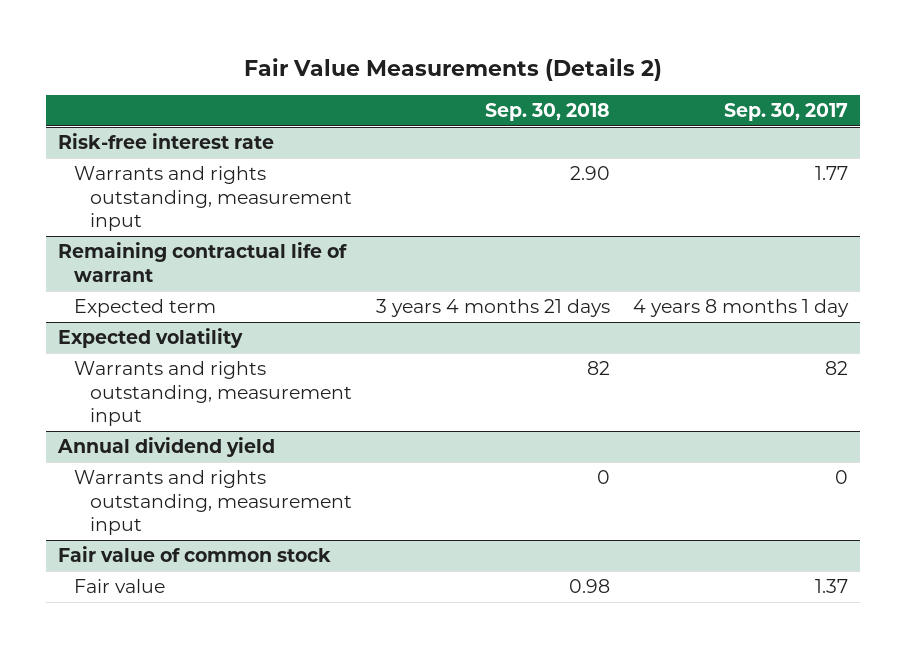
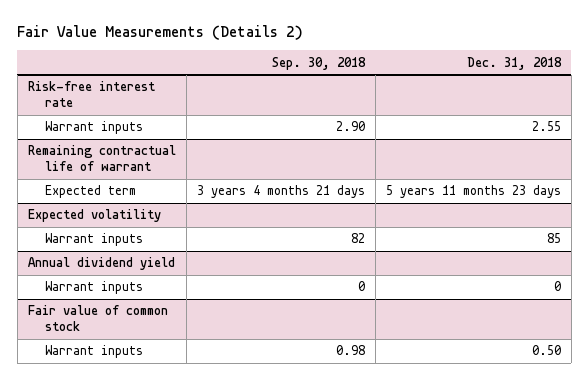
- | Sep. 30, 2018 | Sep. 30, 2017
+ | Sep. 30, 2018 | Dec. 31, 2018
@ Risk-free interest rate
- Warrants and rights outstanding, measurement input | 2.90 | 1.77
+ Warrant inputs | 2.90 | 2.55
@ Expected volatility
- Warrants and rights outstanding, measurement input | 82 | 82
+ Warrant inputs | 82 | 85
@ Annual dividend yield
- Warrants and rights outstanding, measurement input | 0 | 0
+ Warrant inputs | 0 | 0
@ Fair value of common stock
- Fair value | 0.98 | 1.37
+ Warrant inputs | 0.98 | 0.50

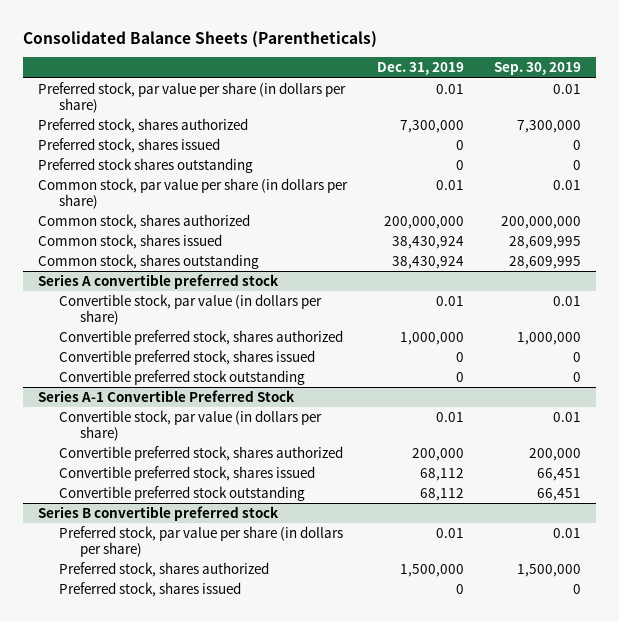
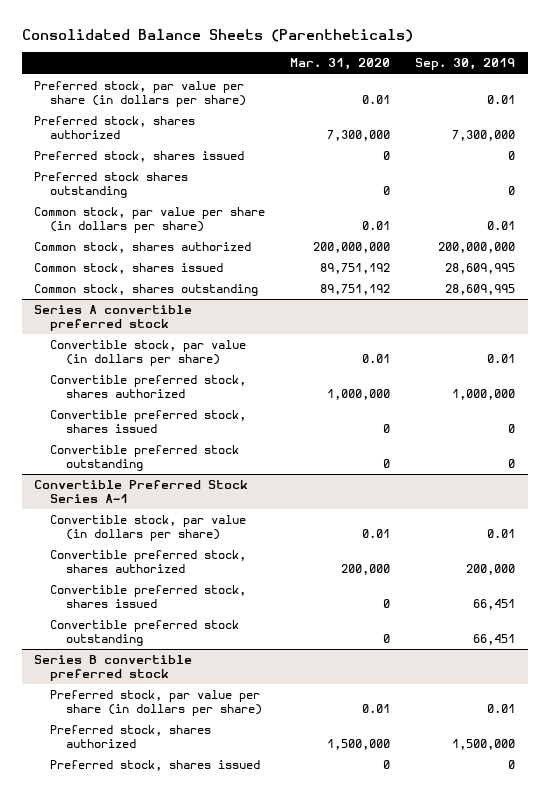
- | Dec. 31, 2019 | Sep. 30, 2019
+ | Mar. 31, 2020 | Sep. 30, 2019
- Series A-1 Convertible Preferred Stock
+ Convertible Preferred Stock Series A-1

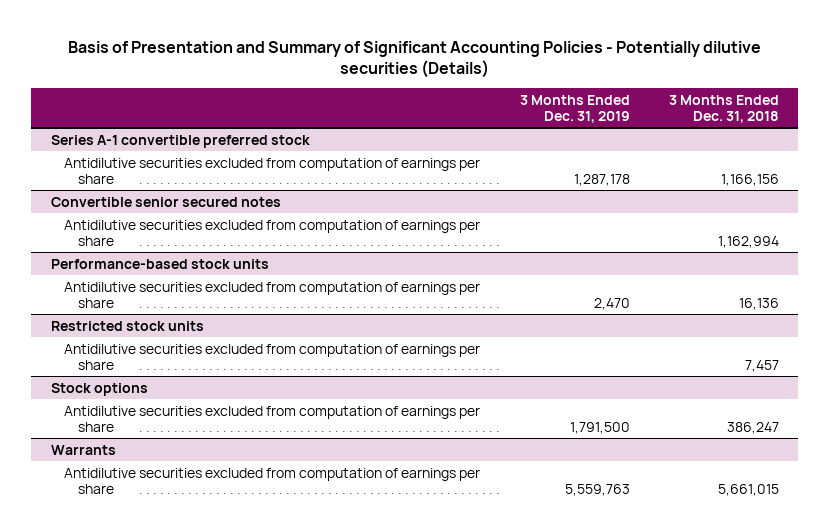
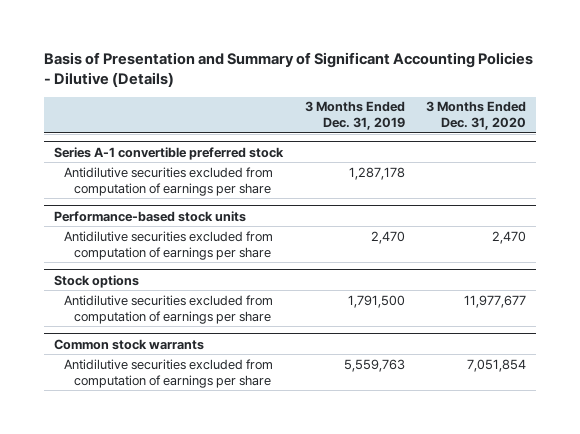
- Basis of Presentation and Summary of Significant Accounting Policies - Potentially dilutive securities (Details)
+ Basis of Presentation and Summary of Significant Accounting Policies - Dilutive (Details)
- | 3 Months Ended Dec. 31, 2019 | 3 Months Ended Dec. 31, 2018
+ | 3 Months Ended Dec. 31, 2019 | 3 Months Ended Dec. 31, 2020
- Convertible senior secured notes
- Antidilutive securities excluded from computation of earnings per share | | 1,162,994
- Restricted stock units
- Antidilutive securities excluded from computation of earnings per share | | 7,457
- Warrants
+ Common stock warrants

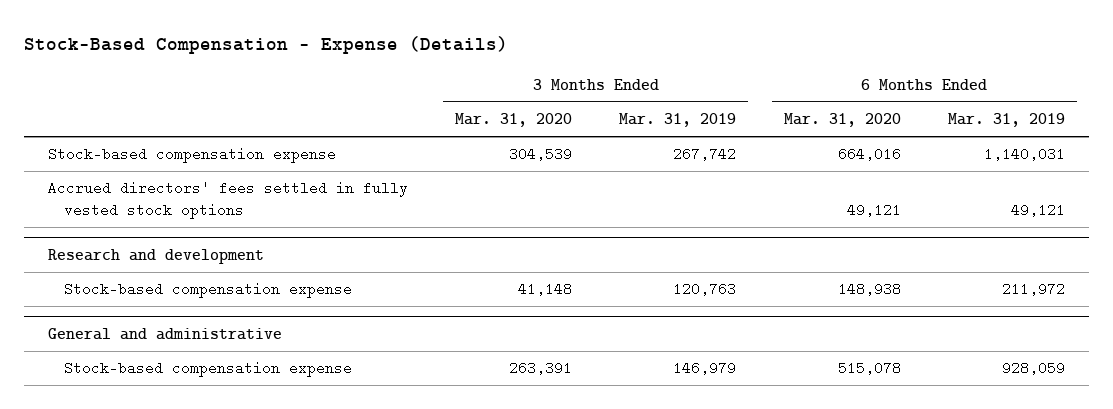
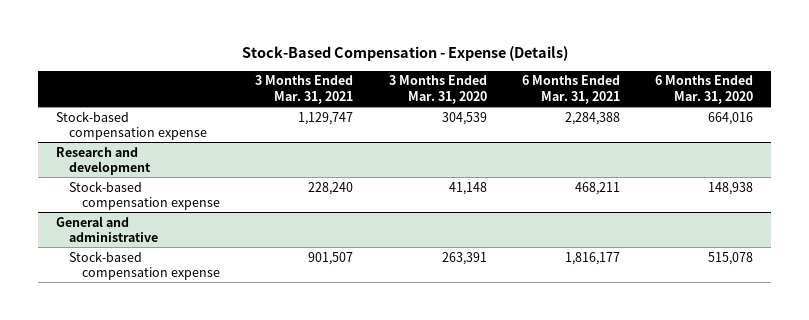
- | 3 Months Ended Mar. 31, 2020 | 3 Months Ended Mar. 31, 2019 | 6 Months Ended Mar. 31, 2020 | 6 Months Ended Mar. 31, 2019
+ | 3 Months Ended Mar. 31, 2021 | 3 Months Ended Mar. 31, 2020 | 6 Months Ended Mar. 31, 2021 | 6 Months Ended Mar. 31, 2020
- Accrued directors' fees settled in fully vested stock options | | | 49,121 | 49,121

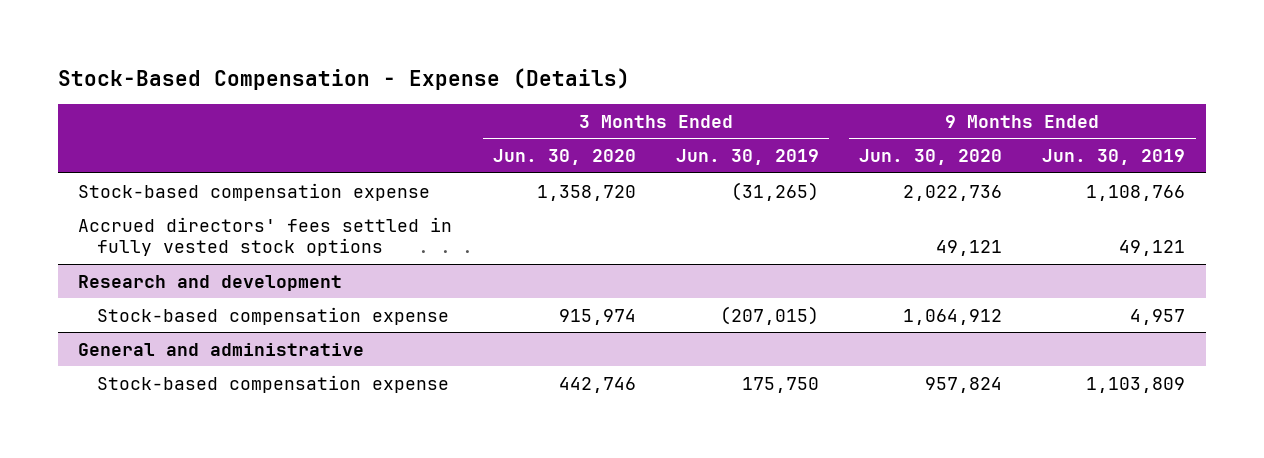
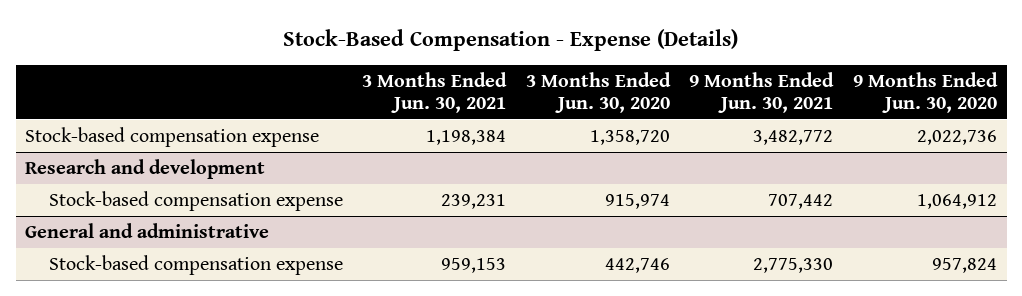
- | 3 Months Ended Jun. 30, 2020 | 3 Months Ended Jun. 30, 2019 | 9 Months Ended Jun. 30, 2020 | 9 Months Ended Jun. 30, 2019
+ | 3 Months Ended Jun. 30, 2021 | 3 Months Ended Jun. 30, 2020 | 9 Months Ended Jun. 30, 2021 | 9 Months Ended Jun. 30, 2020
- Accrued directors' fees settled in fully vested stock options | | | 49,121 | 49,121

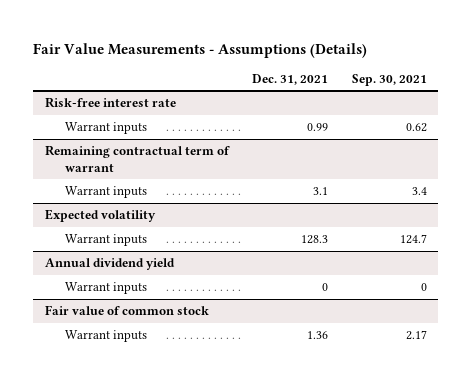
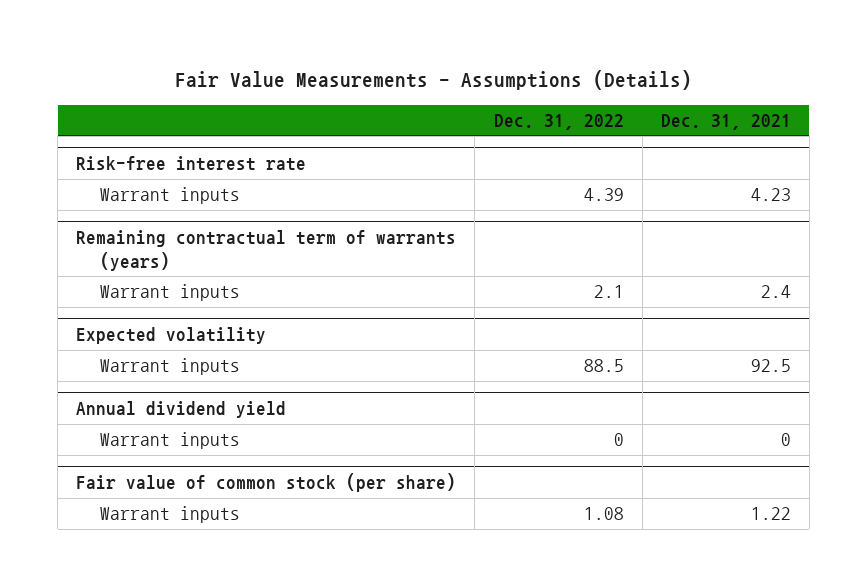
- | Dec. 31, 2021 | Sep. 30, 2021
+ | Dec. 31, 2022 | Dec. 31, 2021
@ Risk-free interest rate
- Warrant inputs | 0.99 | 0.62
- Remaining contractual term of warrant
- Warrant inputs | 3.1 | 3.4
@ Risk-free interest rate
+ Warrant inputs | 4.39 | 4.23
+ Remaining contractual term of warrants (years)
+ Warrant inputs | 2.1 | 2.4
@ Expected volatility
- Warrant inputs | 128.3 | 124.7
+ Warrant inputs | 88.5 | 92.5
- Fair value of common stock
- Warrant inputs | 1.36 | 2.17
+ Fair value of common stock (per share)
+ Warrant inputs | 1.08 | 1.22

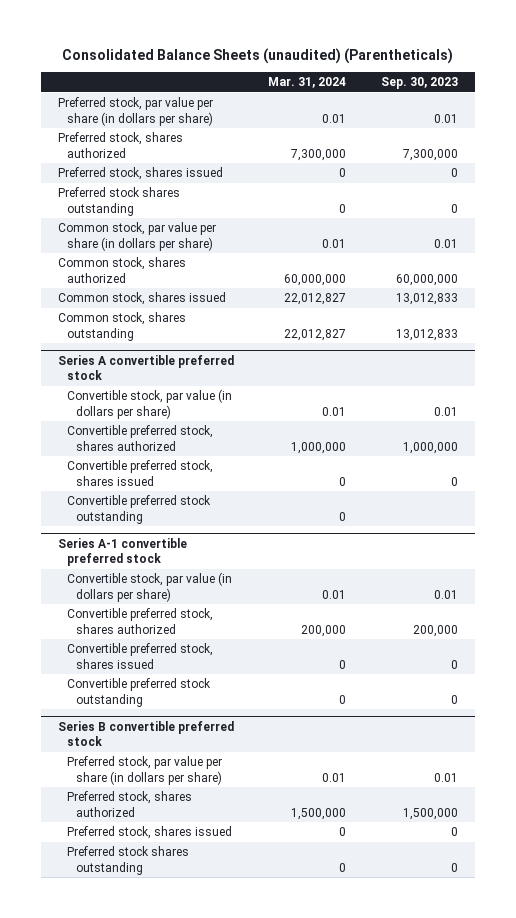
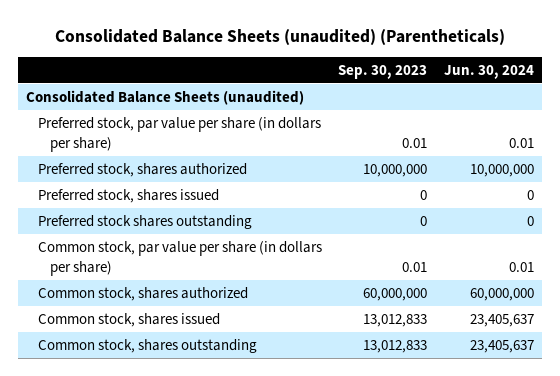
- | Mar. 31, 2024 | Sep. 30, 2023
+ | Sep. 30, 2023 | Jun. 30, 2024
+ Consolidated Balance Sheets (unaudited)
- Preferred stock, shares authorized | 7,300,000 | 7,300,000
+ Preferred stock, shares authorized | 10,000,000 | 10,000,000
- Series A convertible preferred stock
- Convertible stock, par value (in dollars per share) | 0.01 | 0.01
- Convertible preferred stock, shares authorized | 1,000,000 | 1,000,000
- Convertible preferred stock, shares issued | 0 | 0
- Convertible preferred stock outstanding | 0 |
- Series A-1 convertible preferred stock
- Convertible stock, par value (in dollars per share) | 0.01 | 0.01
- Convertible preferred stock, shares authorized | 200,000 | 200,000
- Convertible preferred stock, shares issued | 0 | 0
- Convertible preferred stock outstanding | 0 | 0
- Series B convertible preferred stock
- Preferred stock, par value per share (in dollars per share) | 0.01 | 0.01
- Preferred stock, shares authorized | 1,500,000 | 1,500,000
- Preferred stock, shares issued | 0 | 0
- Preferred stock shares outstanding | 0 | 0

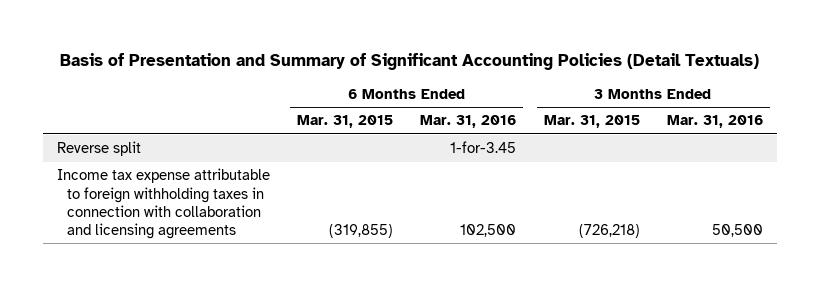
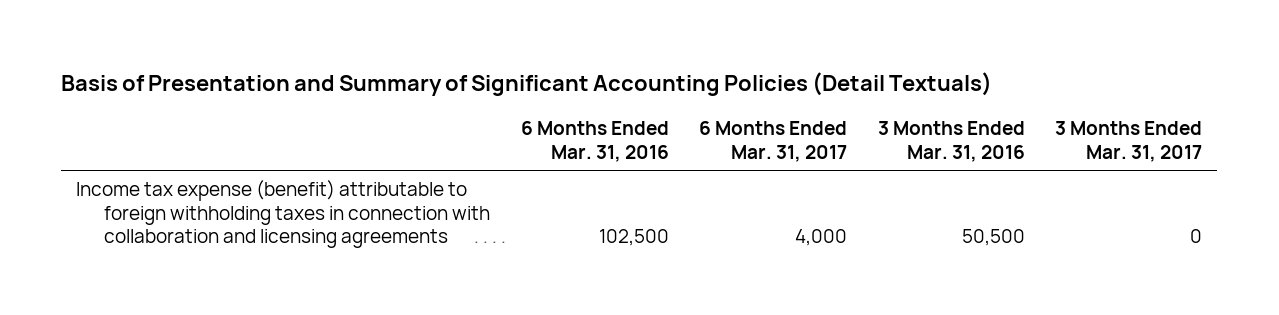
- | 6 Months Ended Mar. 31, 2015 | 6 Months Ended Mar. 31, 2016 | 3 Months Ended Mar. 31, 2015 | 3 Months Ended Mar. 31, 2016
+ | 6 Months Ended Mar. 31, 2016 | 6 Months Ended Mar. 31, 2017 | 3 Months Ended Mar. 31, 2016 | 3 Months Ended Mar. 31, 2017
- Reverse split | | 1-for-3.45 | |
- Income tax expense attributable to foreign withholding taxes in connection with collaboration and licensing agreements | (319,855) | 102,500 | (726,218) | 50,500
+ Income tax expense (benefit) attributable to foreign withholding taxes in connection with collaboration and licensing agreements | 102,500 | 4,000 | 50,500 | 0

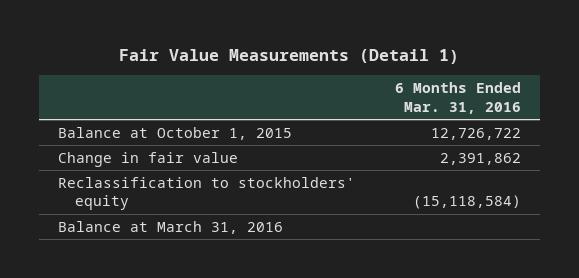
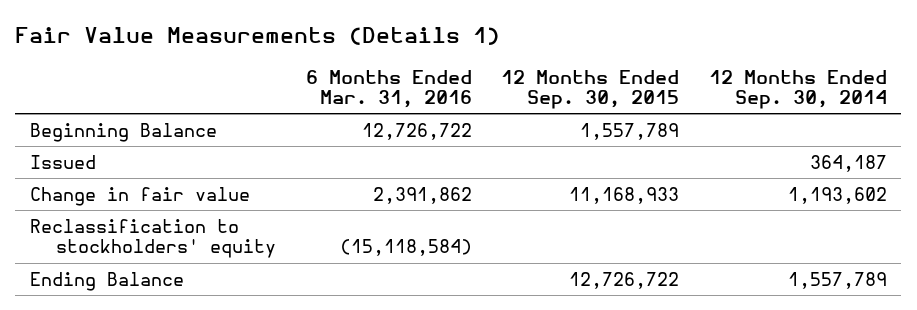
- Fair Value Measurements (Detail 1)
+ Fair Value Measurements (Details 1)
- | 6 Months Ended Mar. 31, 2016
+ | 6 Months Ended Mar. 31, 2016 | 12 Months Ended Sep. 30, 2015 | 12 Months Ended Sep. 30, 2014
- Balance at October 1, 2015 | 12,726,722
+ Beginning Balance | 12,726,722 | 1,557,789 |
+ Issued | | | 364,187
- Balance at March 31, 2016
+ Ending Balance | | 12,726,722 | 1,557,789

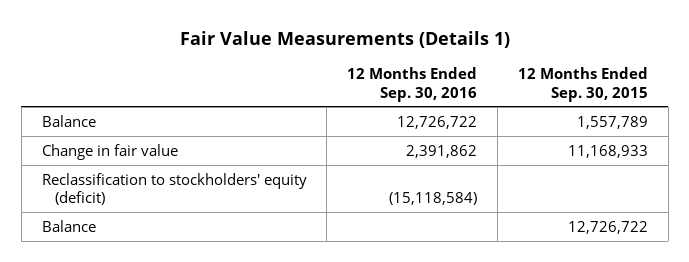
- | 6 Months Ended Mar. 31, 2016 | 12 Months Ended Sep. 30, 2015 | 12 Months Ended Sep. 30, 2014
+ | 12 Months Ended Sep. 30, 2016 | 12 Months Ended Sep. 30, 2015
- Beginning Balance | 12,726,722 | 1,557,789 |
- Issued | | | 364,187
+ Balance | 12,726,722 | 1,557,789
- Reclassification to stockholders' equity | (15,118,584) | |
- Ending Balance | | 12,726,722 | 1,557,789
+ Reclassification to stockholders' equity (deficit) | (15,118,584) |
+ Balance | | 12,726,722

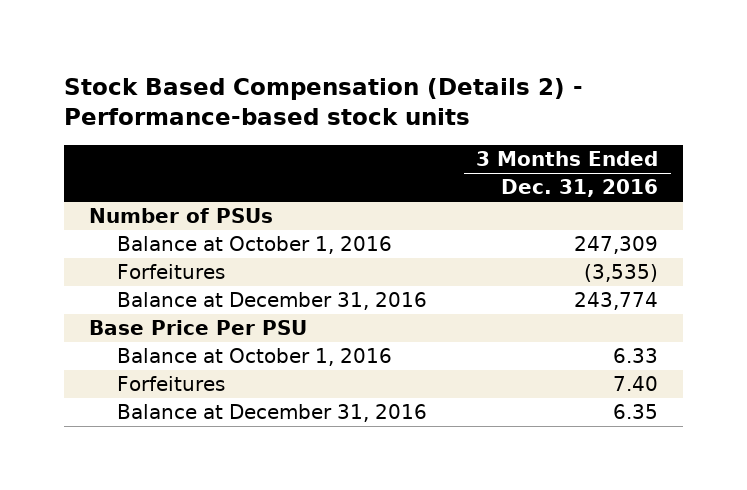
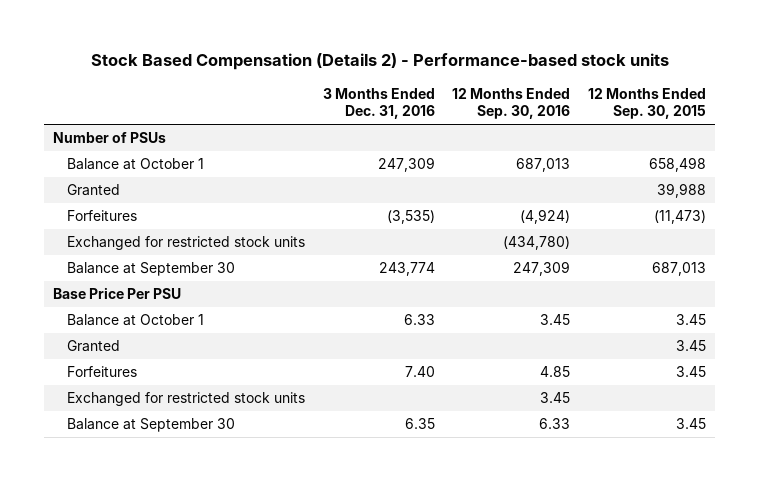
- | 3 Months Ended Dec. 31, 2016
+ | 3 Months Ended Dec. 31, 2016 | 12 Months Ended Sep. 30, 2016 | 12 Months Ended Sep. 30, 2015
- Balance at October 1, 2016 | 247,309
+ Balance at October 1 | 247,309 | 687,013 | 658,498
+ Granted | | | 39,988
- Balance at December 31, 2016 | 243,774
+ Exchanged for restricted stock units | | (434,780) |
+ Balance at September 30 | 243,774 | 247,309 | 687,013
- Balance at October 1, 2016 | 6.33
+ Balance at October 1 | 6.33 | 3.45 | 3.45
+ Granted | | | 3.45
- Balance at December 31, 2016 | 6.35
+ Exchanged for restricted stock units | | 3.45 |
+ Balance at September 30 | 6.35 | 6.33 | 3.45

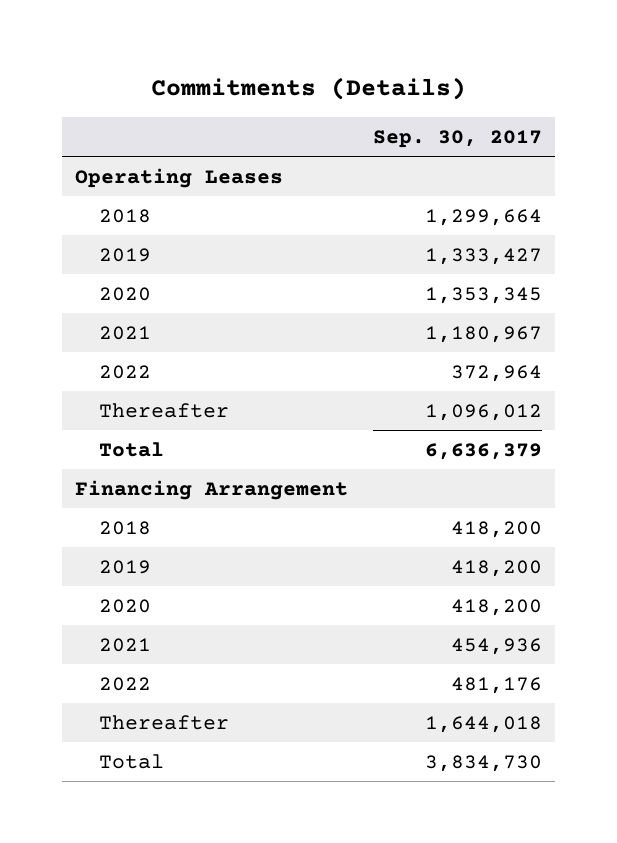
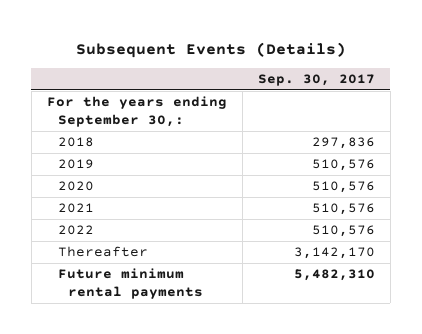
- Commitments (Details)
+ Subsequent Events (Details)
- Operating Leases
- 2018 | 1,299,664
- 2019 | 1,333,427
- 2020 | 1,353,345
- 2021 | 1,180,967
- 2022 | 372,964
- Thereafter | 1,096,012
- Total | 6,636,379
- Financing Arrangement
- 2018 | 418,200
- 2019 | 418,200
- 2020 | 418,200
- 2021 | 454,936
- 2022 | 481,176
- Thereafter | 1,644,018
- Total | 3,834,730
+ For the years ending September 30,:
+ 2018 | 297,836
+ 2019 | 510,576
+ 2020 | 510,576
+ 2021 | 510,576
+ 2022 | 510,576
+ Thereafter | 3,142,170
+ Future minimum rental payments | 5,482,310

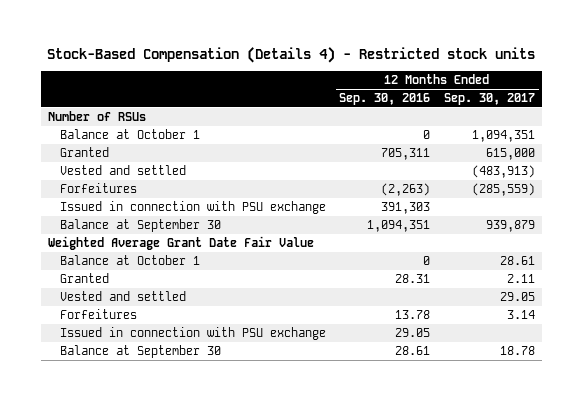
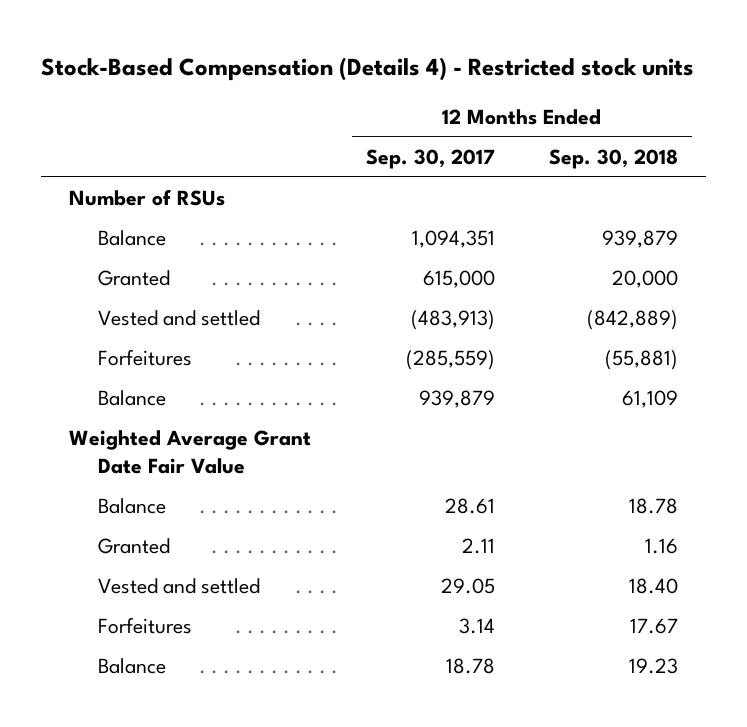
- | 12 Months Ended Sep. 30, 2016 | 12 Months Ended Sep. 30, 2017
+ | 12 Months Ended Sep. 30, 2017 | 12 Months Ended Sep. 30, 2018
- Balance at October 1 | 0 | 1,094,351
+ Balance | 1,094,351 | 939,879
- Issued in connection with PSU exchange | 391,303 |
- Balance at September 30 | 1,094,351 | 939,879
+ Balance | 939,879 | 61,109
- Balance at October 1 | 0 | 28.61
+ Balance | 28.61 | 18.78
- Issued in connection with PSU exchange | 29.05 |
- Balance at September 30 | 28.61 | 18.78
+ Balance | 18.78 | 19.23

